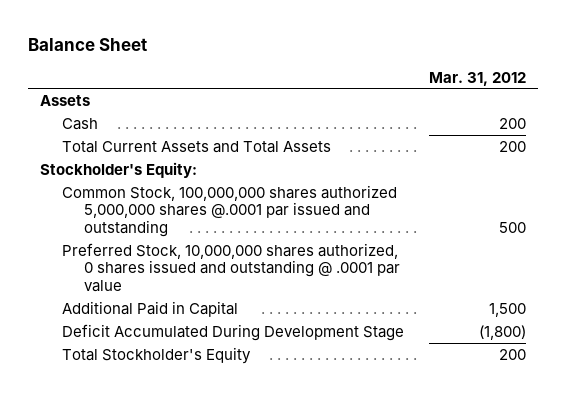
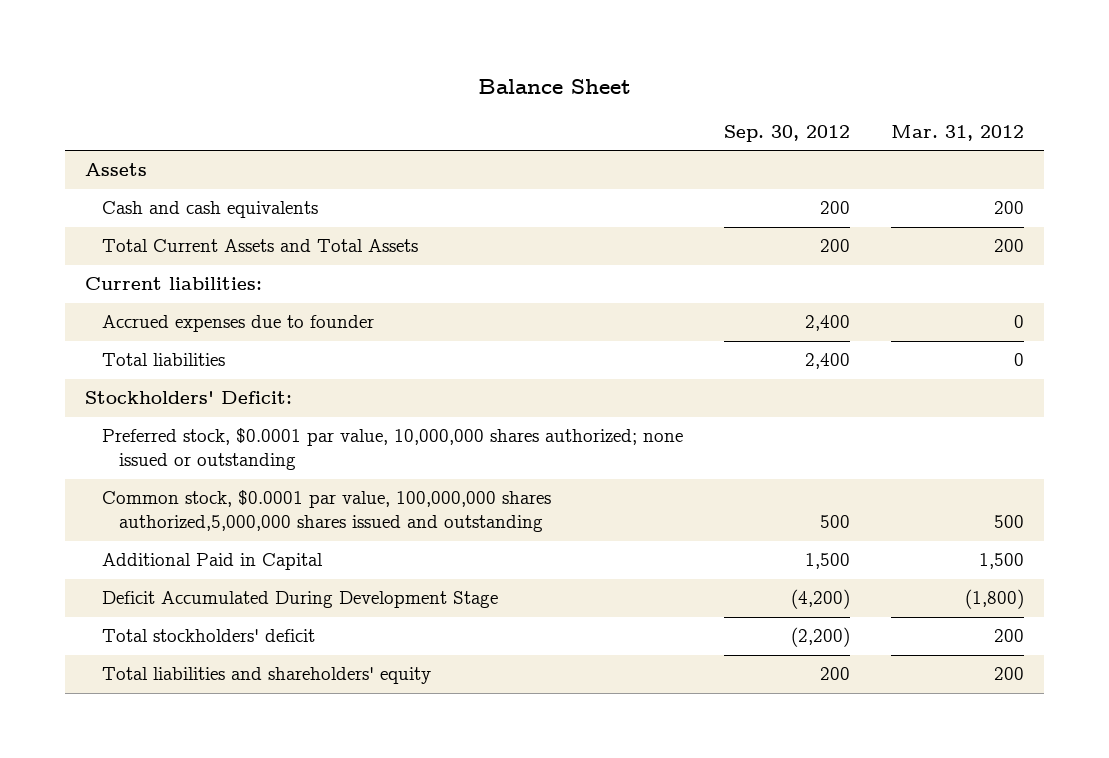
- | Mar. 31, 2012
+ | Sep. 30, 2012 | Mar. 31, 2012
- Cash | 200
+ Cash and cash equivalents | 200 | 200
- Stockholder's Equity:
- Common Stock, 100,000,000 shares authorized 5,000,000 shares @.0001 par issued and outstanding | 500
- Preferred Stock, 10,000,000 shares authorized, 0 shares issued and outstanding @ .0001 par value
+ Current liabilities:
+ Accrued expenses due to founder | 2,400 | 0
+ Total liabilities | 2,400 | 0
+ Stockholders' Deficit:
+ Preferred stock, $0.0001 par value, 10,000,000 shares authorized; none issued or outstanding
+ Common stock, $0.0001 par value, 100,000,000 shares authorized,5,000,000 shares issued and outstanding | 500 | 500
- Total Stockholder's Equity | 200
+ Total stockholders' deficit | (2,200) | 200
+ Total liabilities and shareholders' equity | 200 | 200

